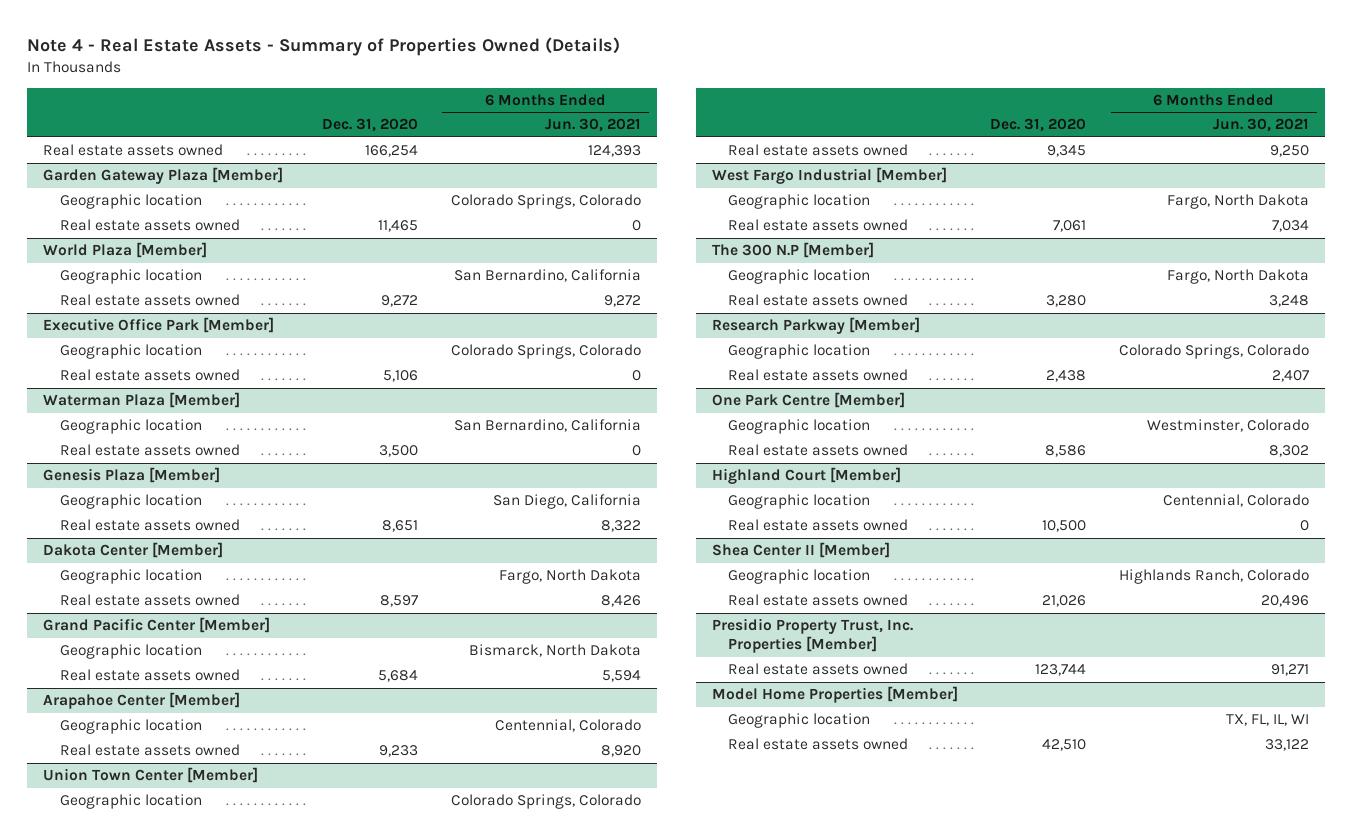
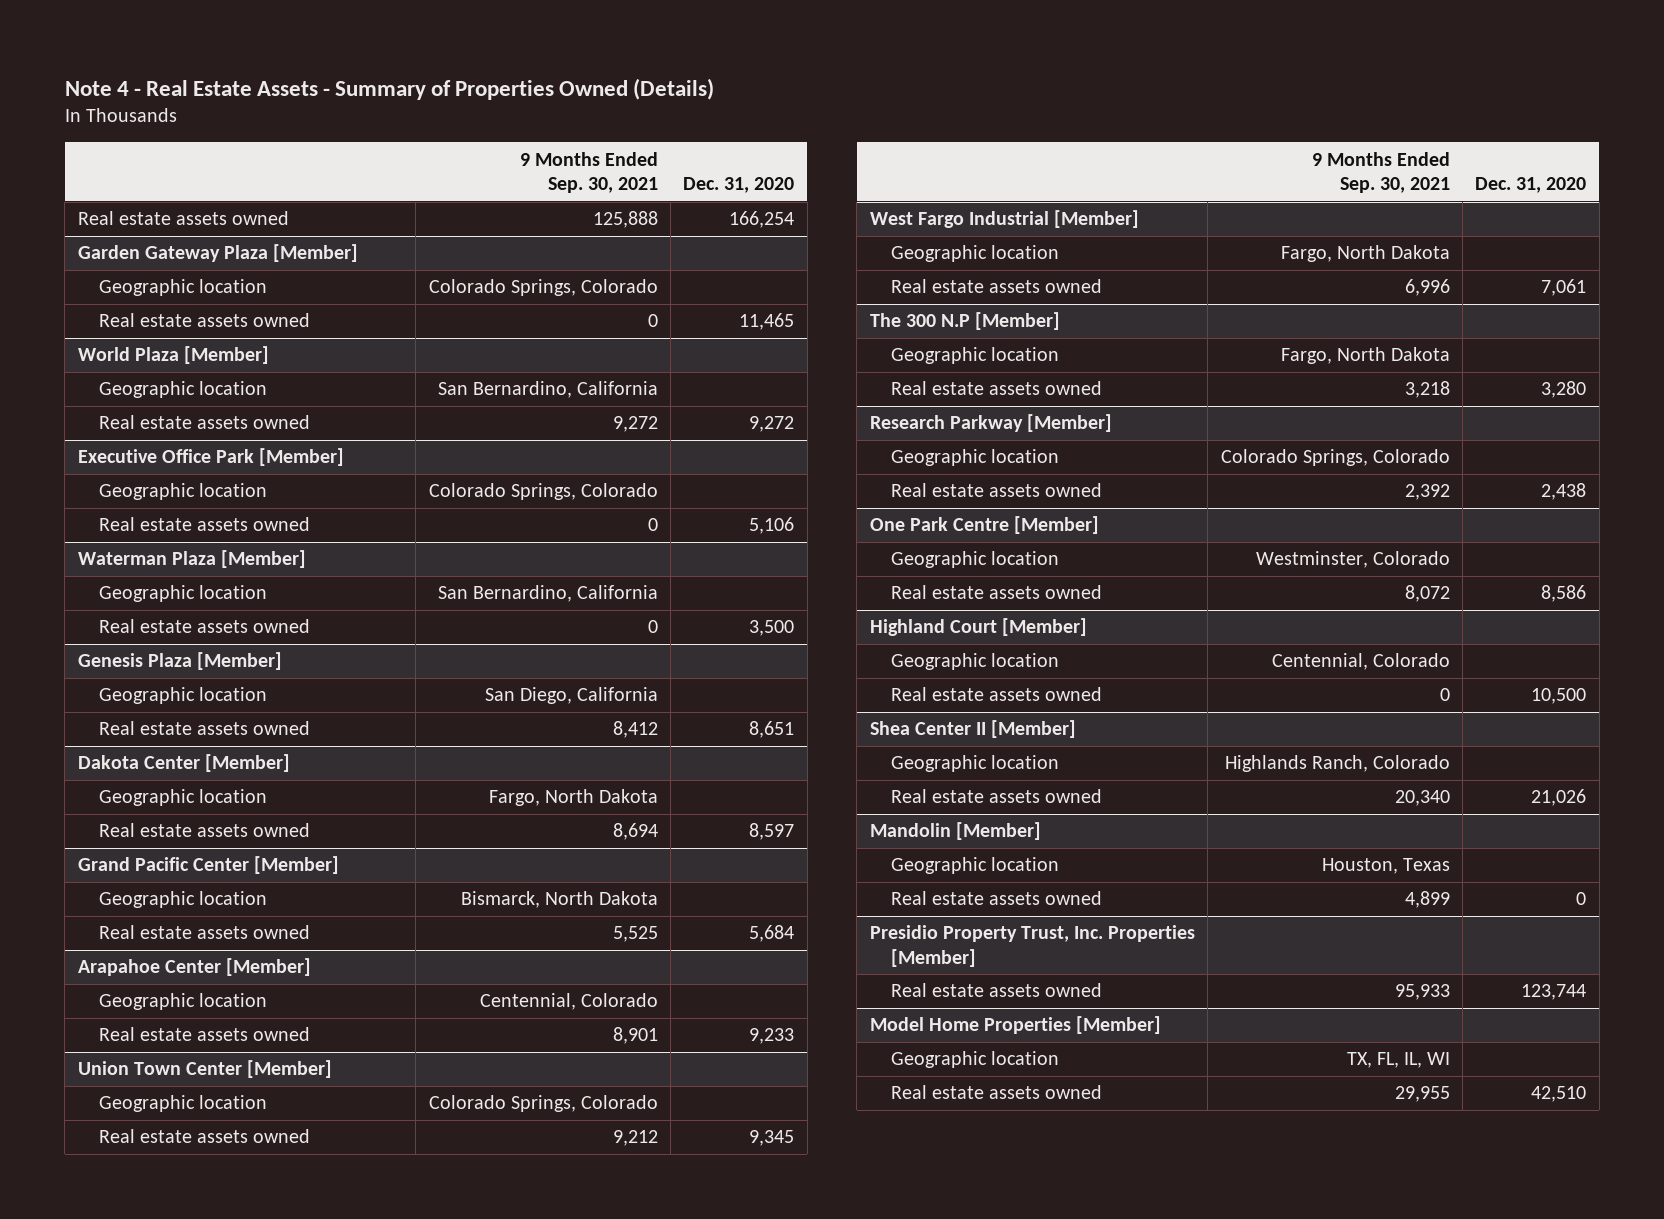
- | Dec. 31, 2020 | 6 Months Ended Jun. 30, 2021
+ | 9 Months Ended Sep. 30, 2021 | Dec. 31, 2020
+ Mandolin [Member]
+ Geographic location | Houston, Texas |
+ Real estate assets owned | 4,899 | 0

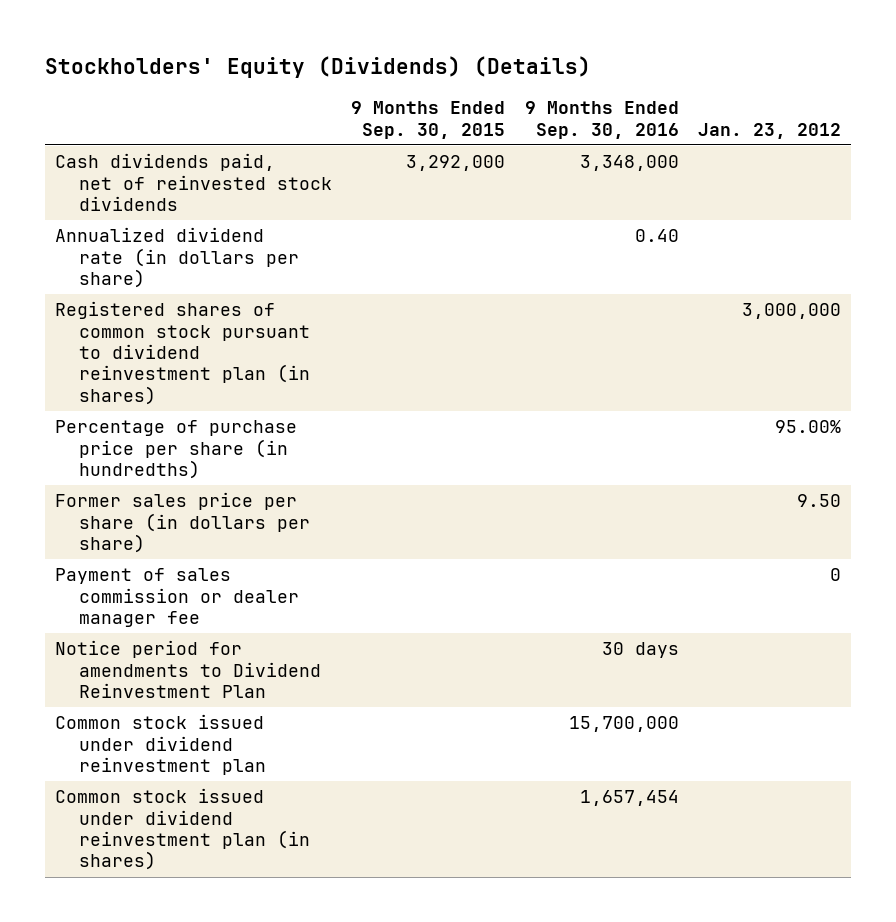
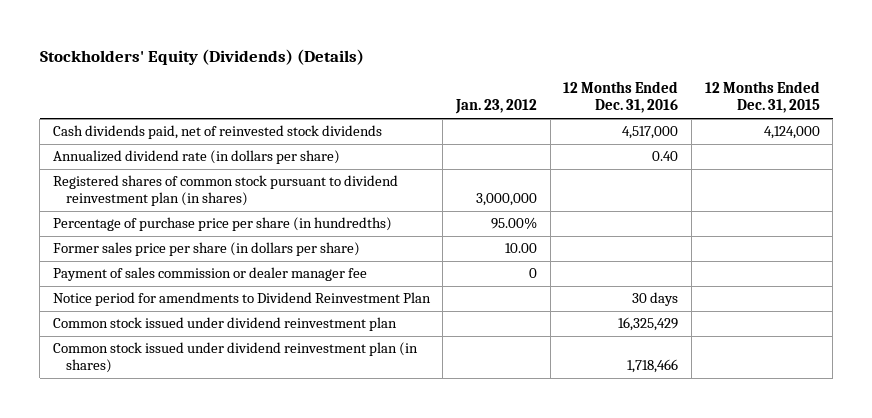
- | 9 Months Ended Sep. 30, 2015 | 9 Months Ended Sep. 30, 2016 | Jan. 23, 2012
+ | Jan. 23, 2012 | 12 Months Ended Dec. 31, 2016 | 12 Months Ended Dec. 31, 2015
- Former sales price per share (in dollars per share) | | | 9.50
+ Former sales price per share (in dollars per share) | 10.00 | |

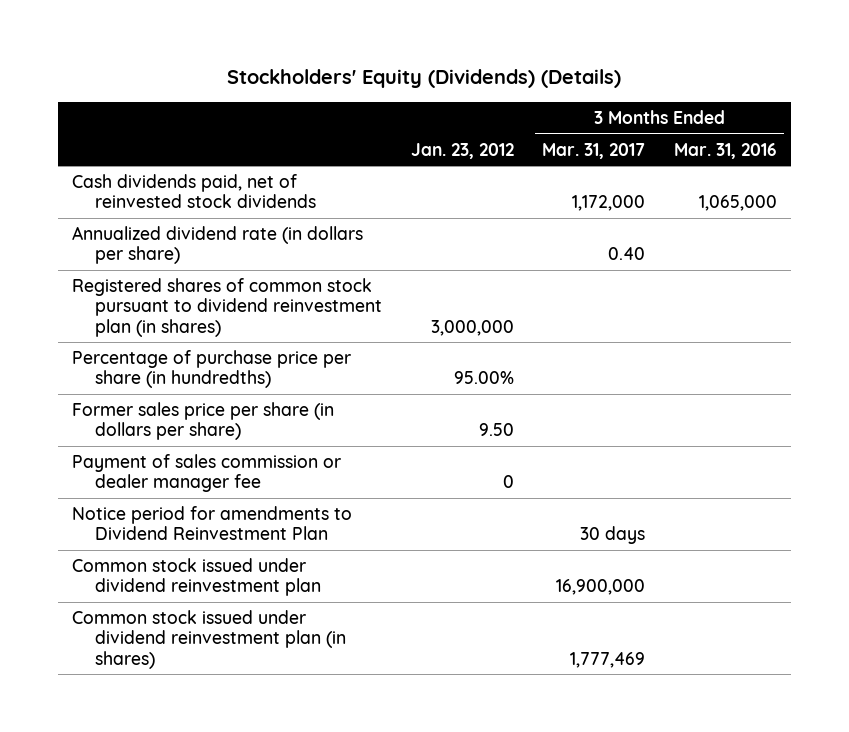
- | Jan. 23, 2012 | 12 Months Ended Dec. 31, 2016 | 12 Months Ended Dec. 31, 2015
+ | Jan. 23, 2012 | 3 Months Ended Mar. 31, 2017 | 3 Months Ended Mar. 31, 2016
- Former sales price per share (in dollars per share) | 10.00 | |
+ Former sales price per share (in dollars per share) | 9.50 | |

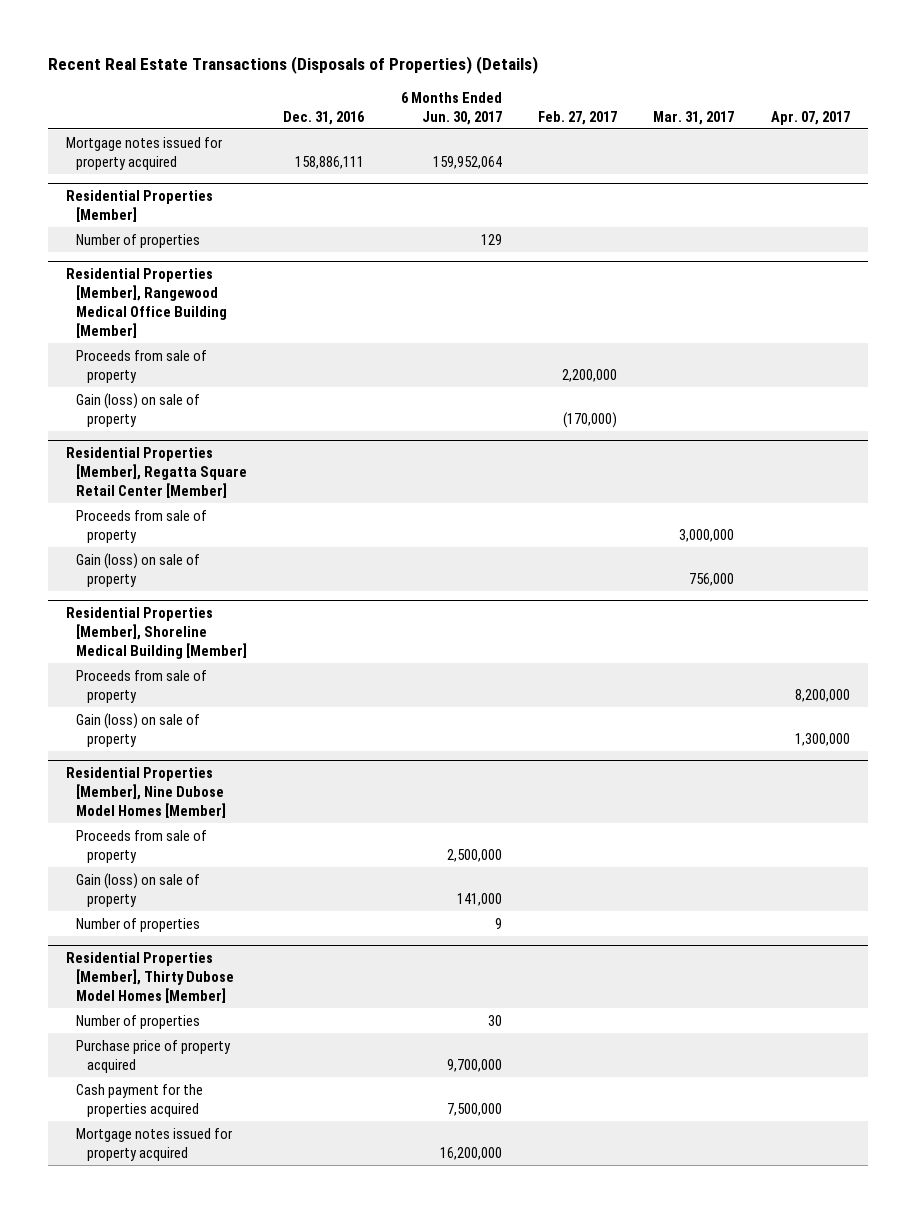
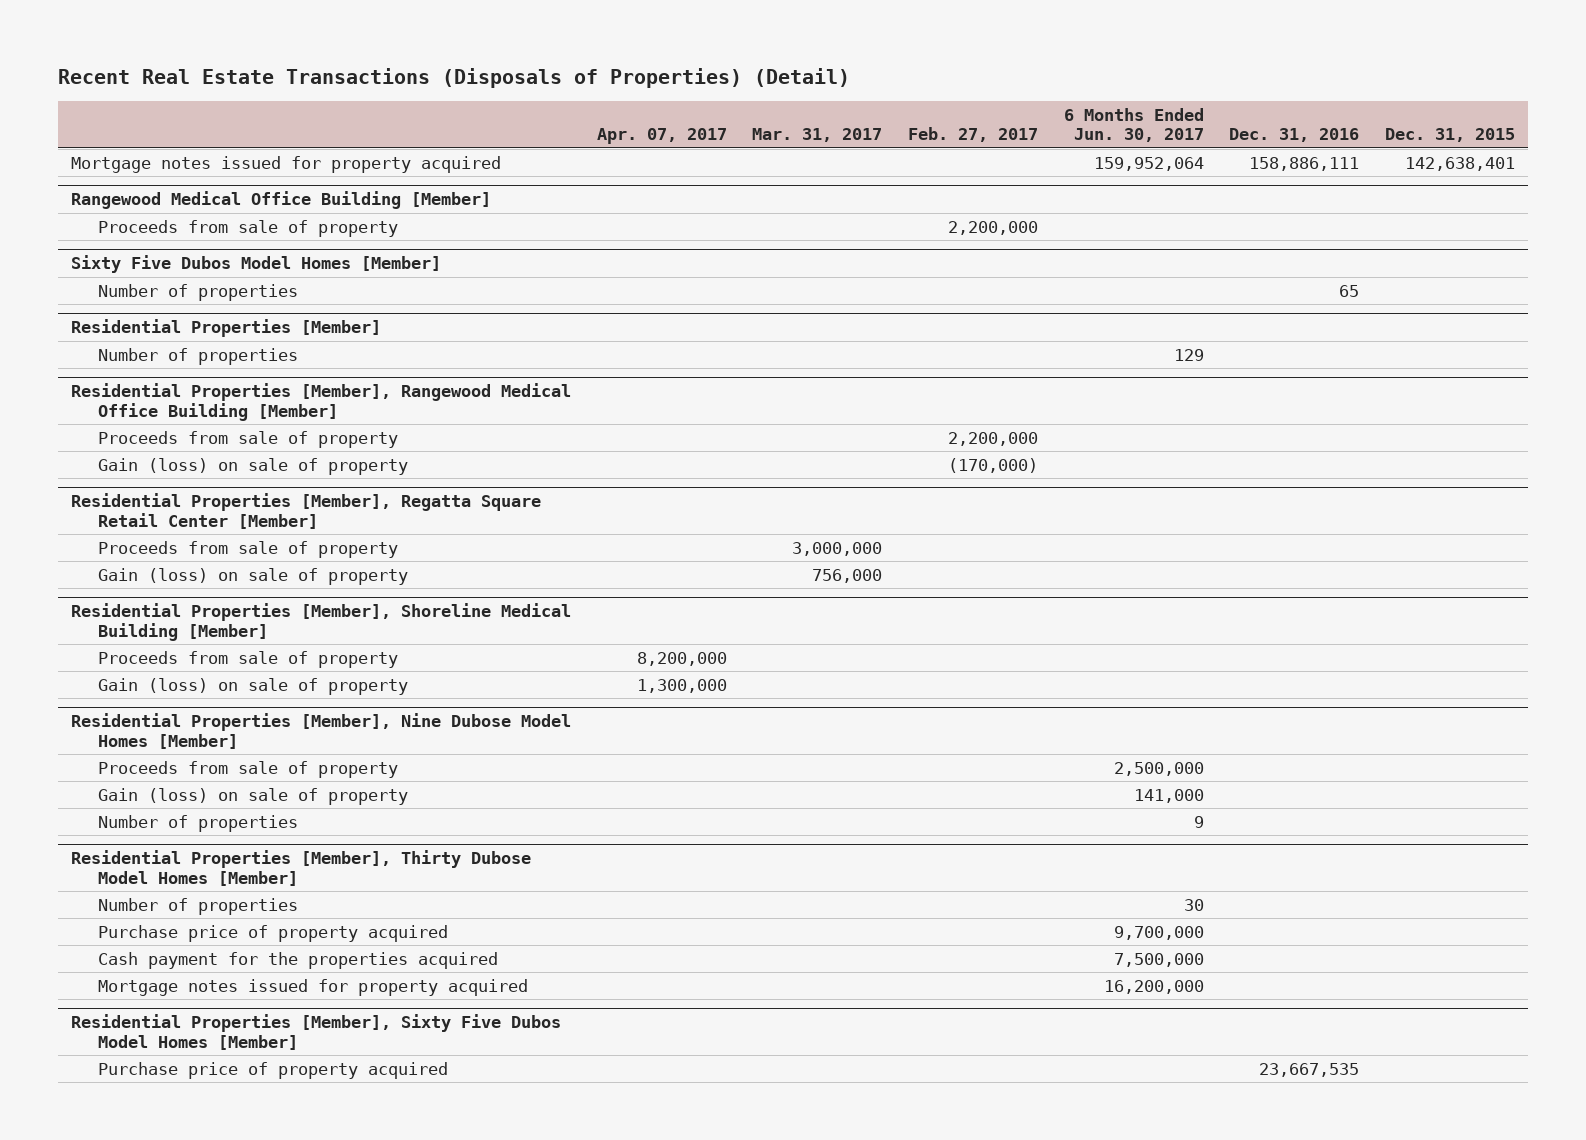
- Recent Real Estate Transactions (Disposals of Properties) (Details)
+ Recent Real Estate Transactions (Disposals of Properties) (Detail)
- | Dec. 31, 2016 | 6 Months Ended Jun. 30, 2017 | Feb. 27, 2017 | Mar. 31, 2017 | Apr. 07, 2017
+ | Apr. 07, 2017 | Mar. 31, 2017 | Feb. 27, 2017 | 6 Months Ended Jun. 30, 2017 | Dec. 31, 2016 | Dec. 31, 2015
+ Rangewood Medical Office Building [Member]
+ Proceeds from sale of property | | | 2,200,000 | | |
+ Sixty Five Dubos Model Homes [Member]
+ Number of properties | | | | | 65 |
+ Residential Properties [Member], Sixty Five Dubos Model Homes [Member]
+ Purchase price of property acquired | | | | | 23,667,535 |

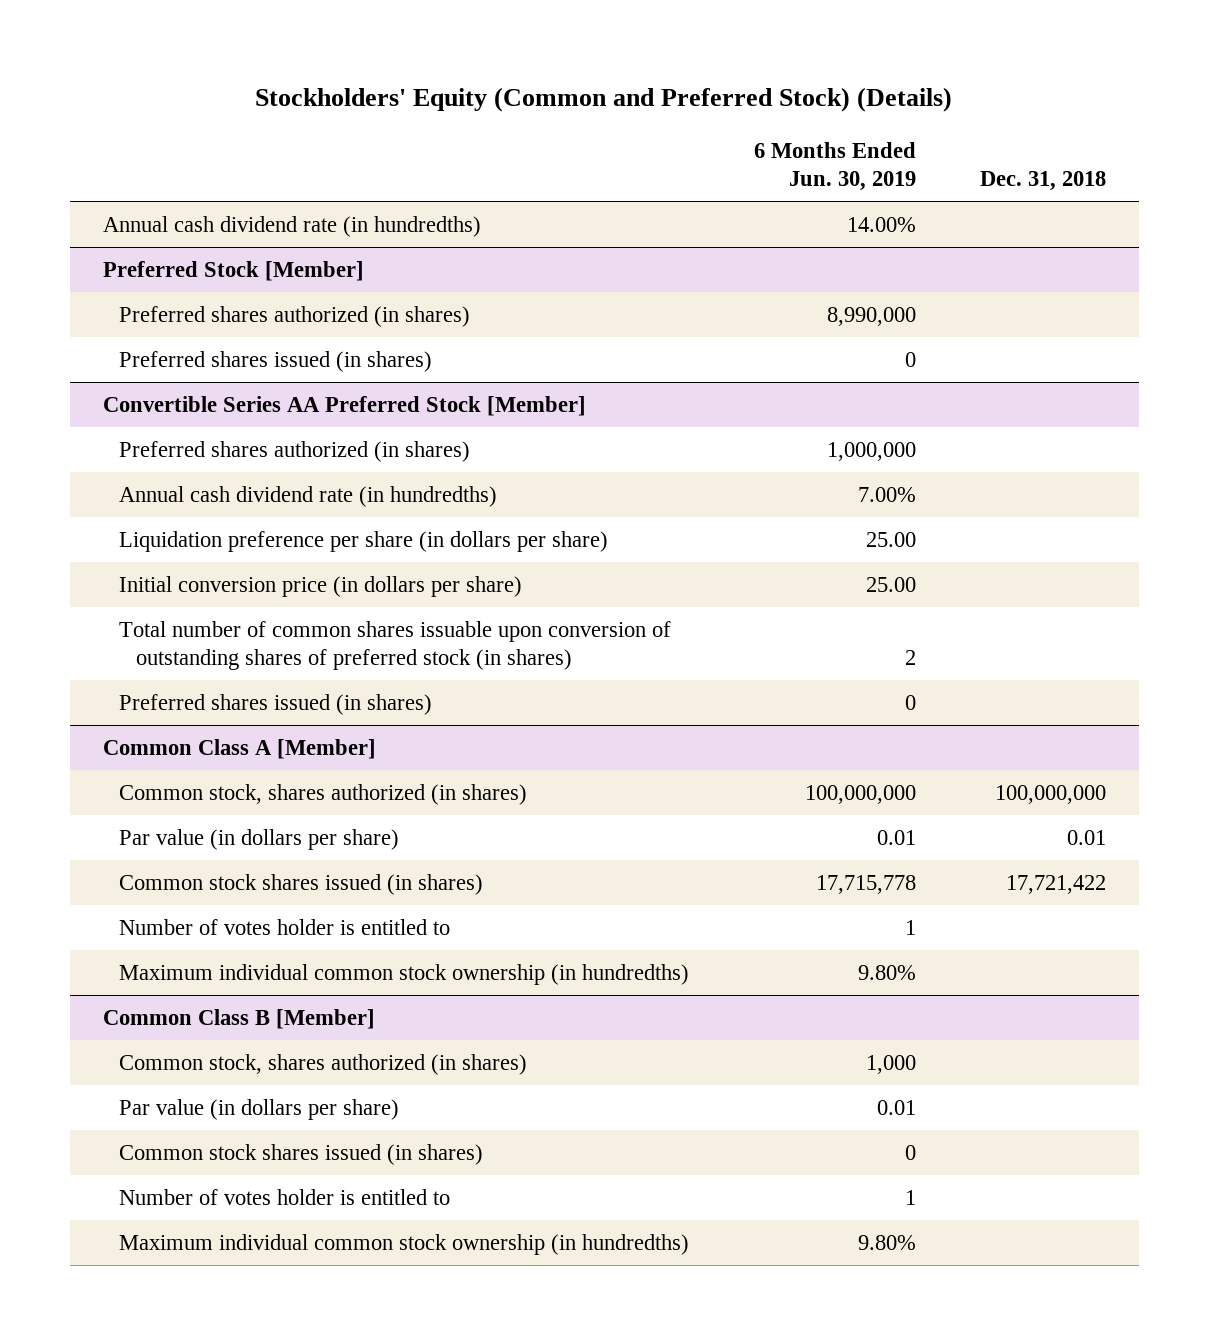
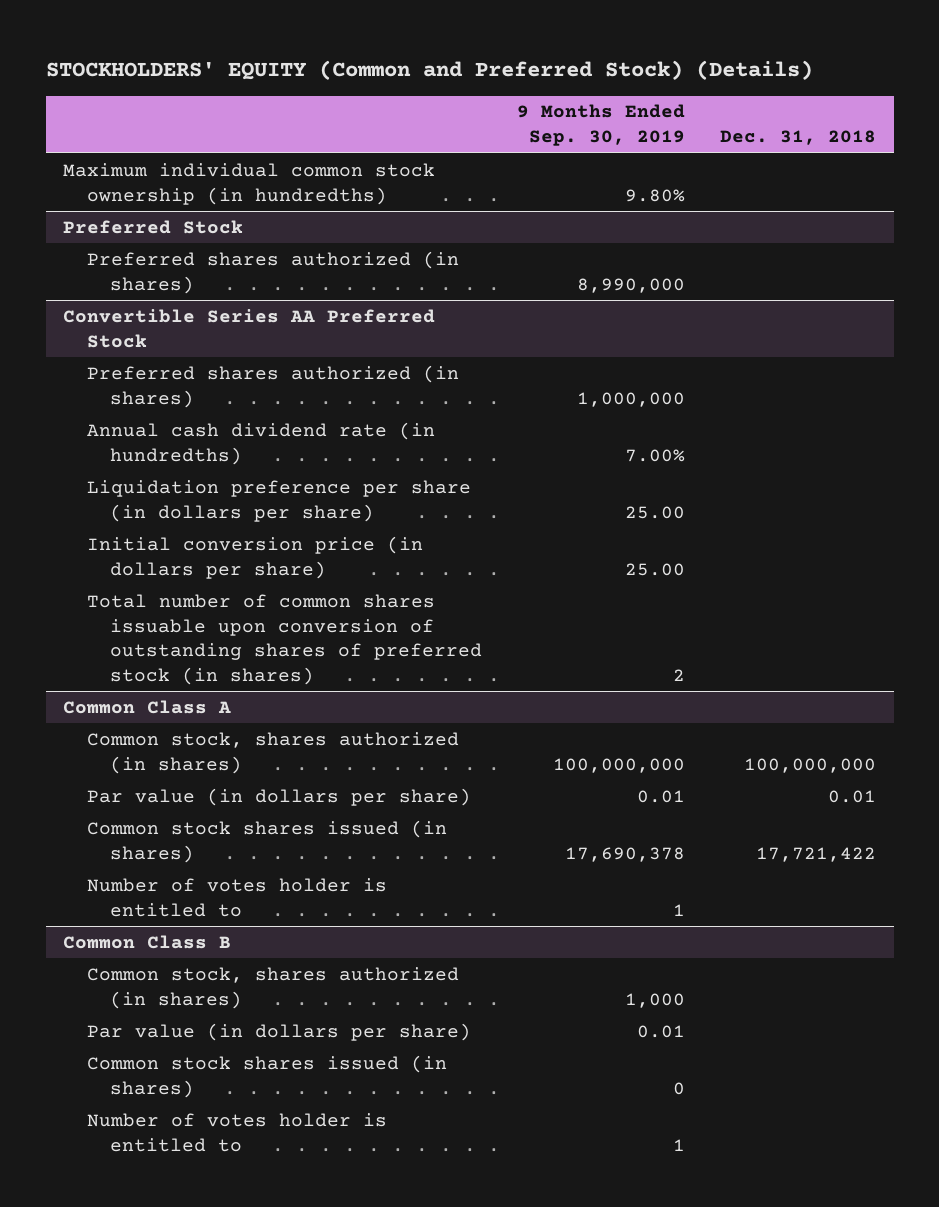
- Stockholders' Equity (Common and Preferred Stock) (Details)
+ STOCKHOLDERS' EQUITY (Common and Preferred Stock) (Details)
- | 6 Months Ended Jun. 30, 2019 | Dec. 31, 2018
+ | 9 Months Ended Sep. 30, 2019 | Dec. 31, 2018
- Annual cash dividend rate (in hundredths) | 14.00% |
- Preferred Stock [Member]
+ Maximum individual common stock ownership (in hundredths) | 9.80% |
+ Preferred Stock
- Preferred shares issued (in shares) | 0 |
- Convertible Series AA Preferred Stock [Member]
+ Convertible Series AA Preferred Stock
- Preferred shares issued (in shares) | 0 |
- Common Class A [Member]
+ Common Class A
- Maximum individual common stock ownership (in hundredths) | 9.80% |
- Common Class B [Member]
+ Common Class B
- Maximum individual common stock ownership (in hundredths) | 9.80% |

